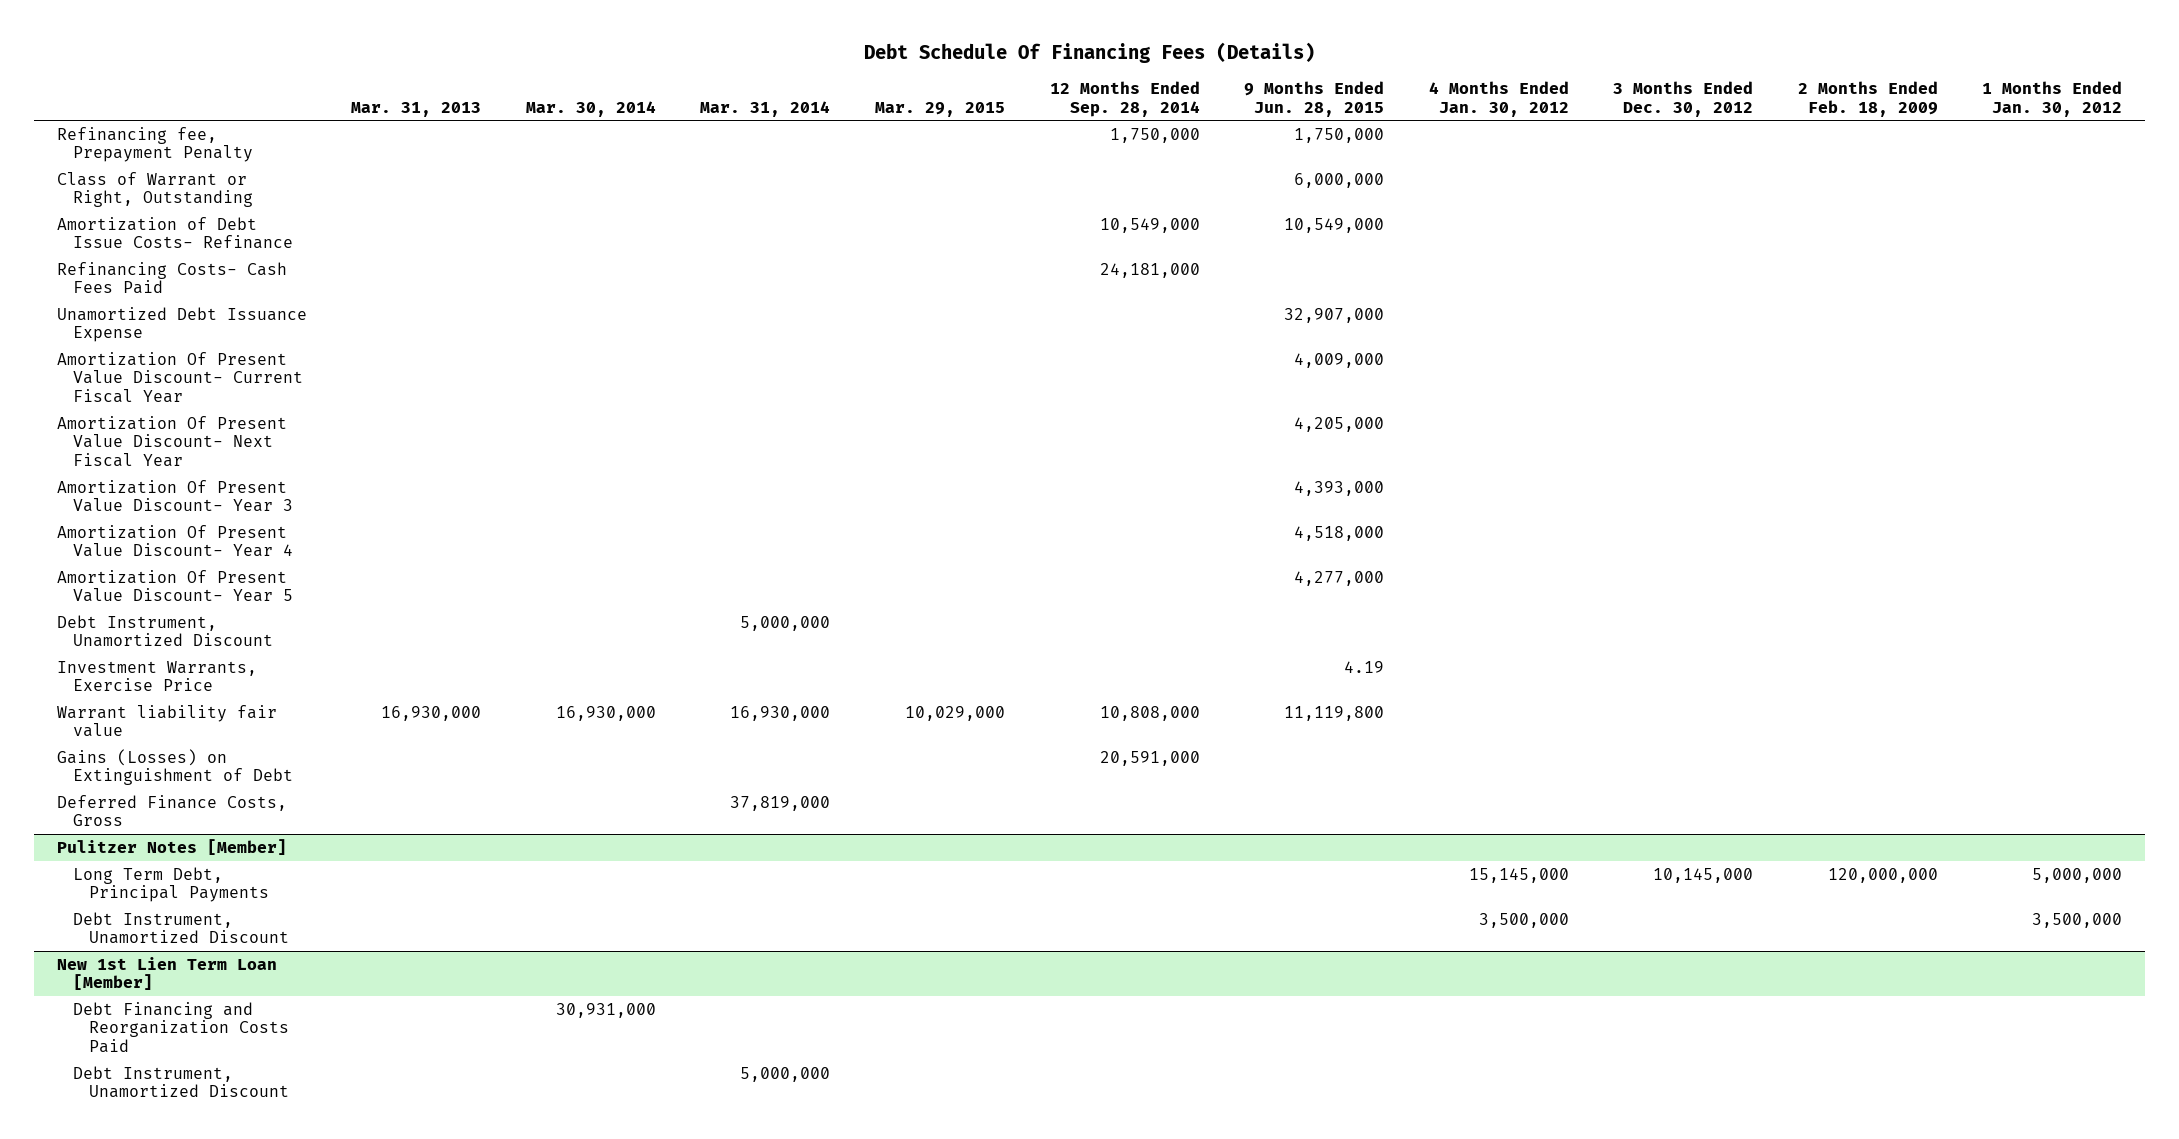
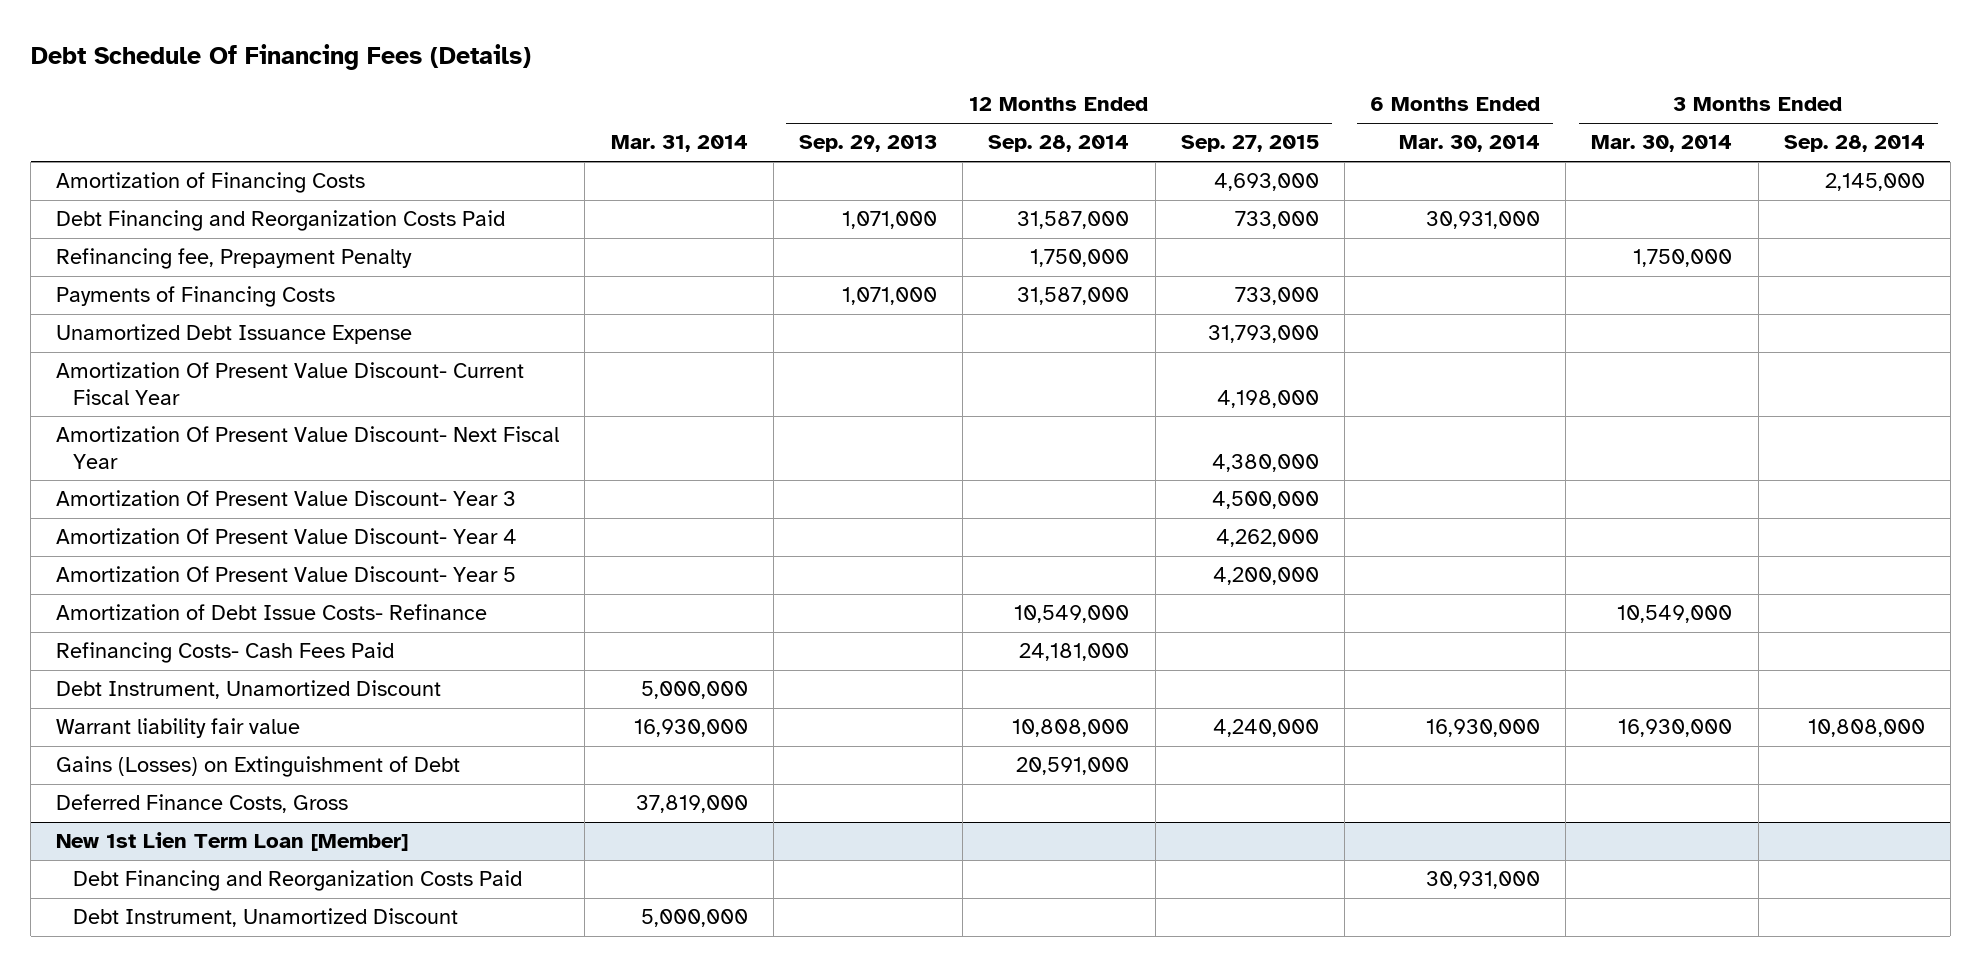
- | Mar. 31, 2013 | Mar. 30, 2014 | Mar. 31, 2014 | Mar. 29, 2015 | 12 Months Ended Sep. 28, 2014 | 9 Months Ended Jun. 28, 2015 | 4 Months Ended Jan. 30, 2012 | 3 Months Ended Dec. 30, 2012 | 2 Months Ended Feb. 18, 2009 | 1 Months Ended Jan. 30, 2012
+ | Mar. 31, 2014 | 12 Months Ended Sep. 29, 2013 | 12 Months Ended Sep. 28, 2014 | 12 Months Ended Sep. 27, 2015 | 6 Months Ended Mar. 30, 2014 | 3 Months Ended Mar. 30, 2014 | 3 Months Ended Sep. 28, 2014
+ Amortization of Financing Costs | | | | 4,693,000 | | | 2,145,000
+ Debt Financing and Reorganization Costs Paid | | 1,071,000 | 31,587,000 | 733,000 | 30,931,000 | |
- Class of Warrant or Right, Outstanding | | | | | | 6,000,000 | | | |
+ Payments of Financing Costs | | 1,071,000 | 31,587,000 | 733,000 | | |
moved down: Amortization of Debt Issue Costs- Refinance | | | 10,549,000 | | | 10,549,000 |
moved down: Refinancing Costs- Cash Fees Paid | | | 24,181,000 | | | |
- Investment Warrants, Exercise Price | | | | | | 4.19 | | | |
- Pulitzer Notes [Member]
- Long Term Debt, Principal Payments | | | | | | | 15,145,000 | 10,145,000 | 120,000,000 | 5,000,000
- Debt Instrument, Unamortized Discount | | | | | | | 3,500,000 | | | 3,500,000

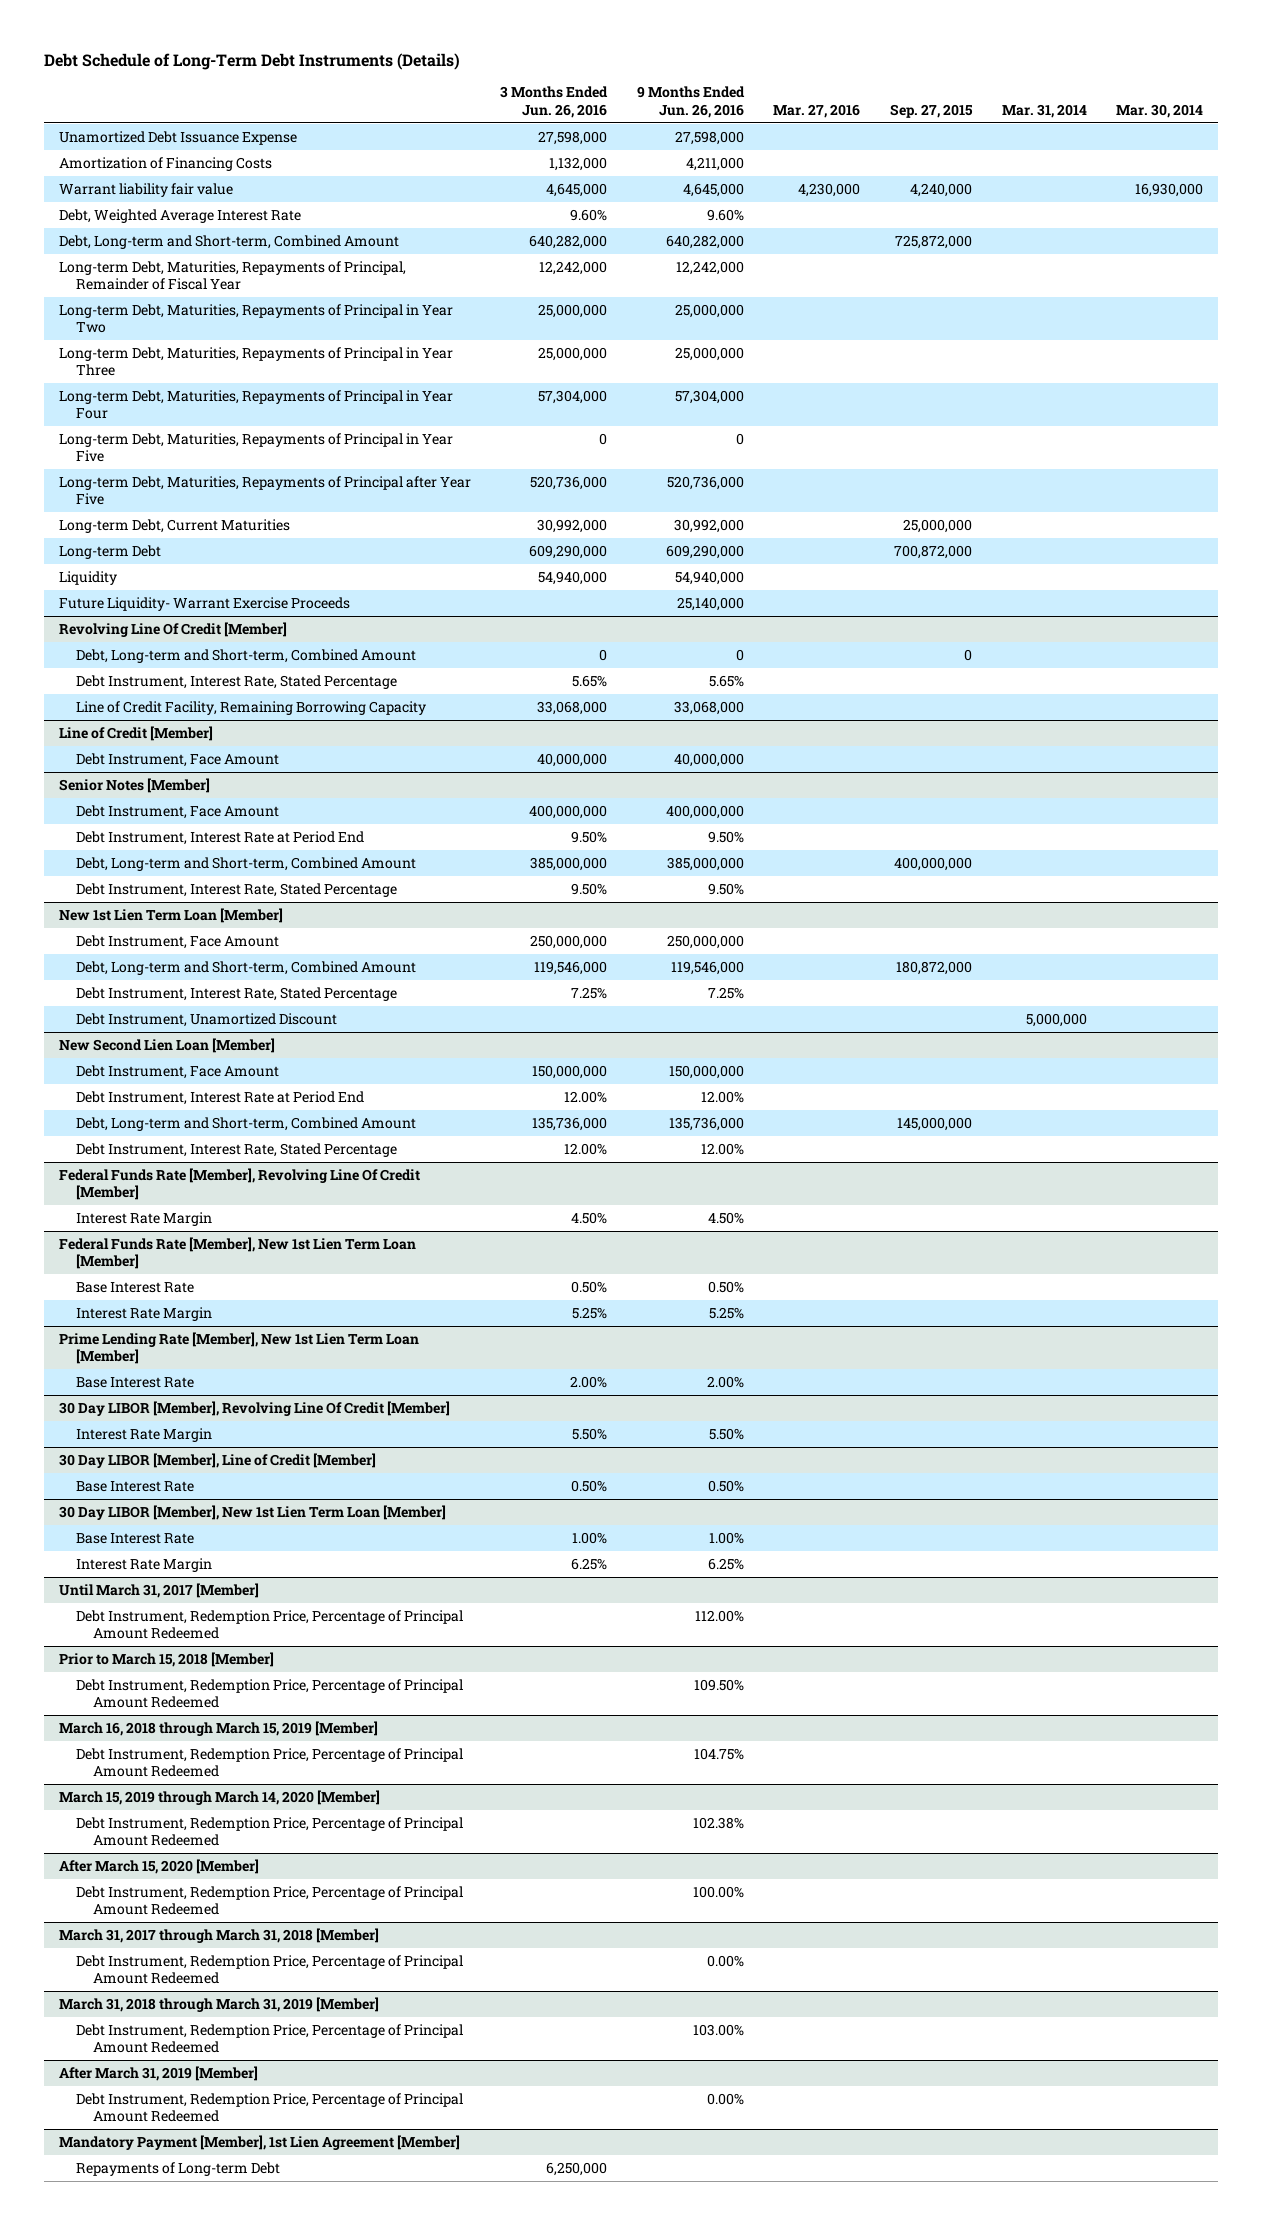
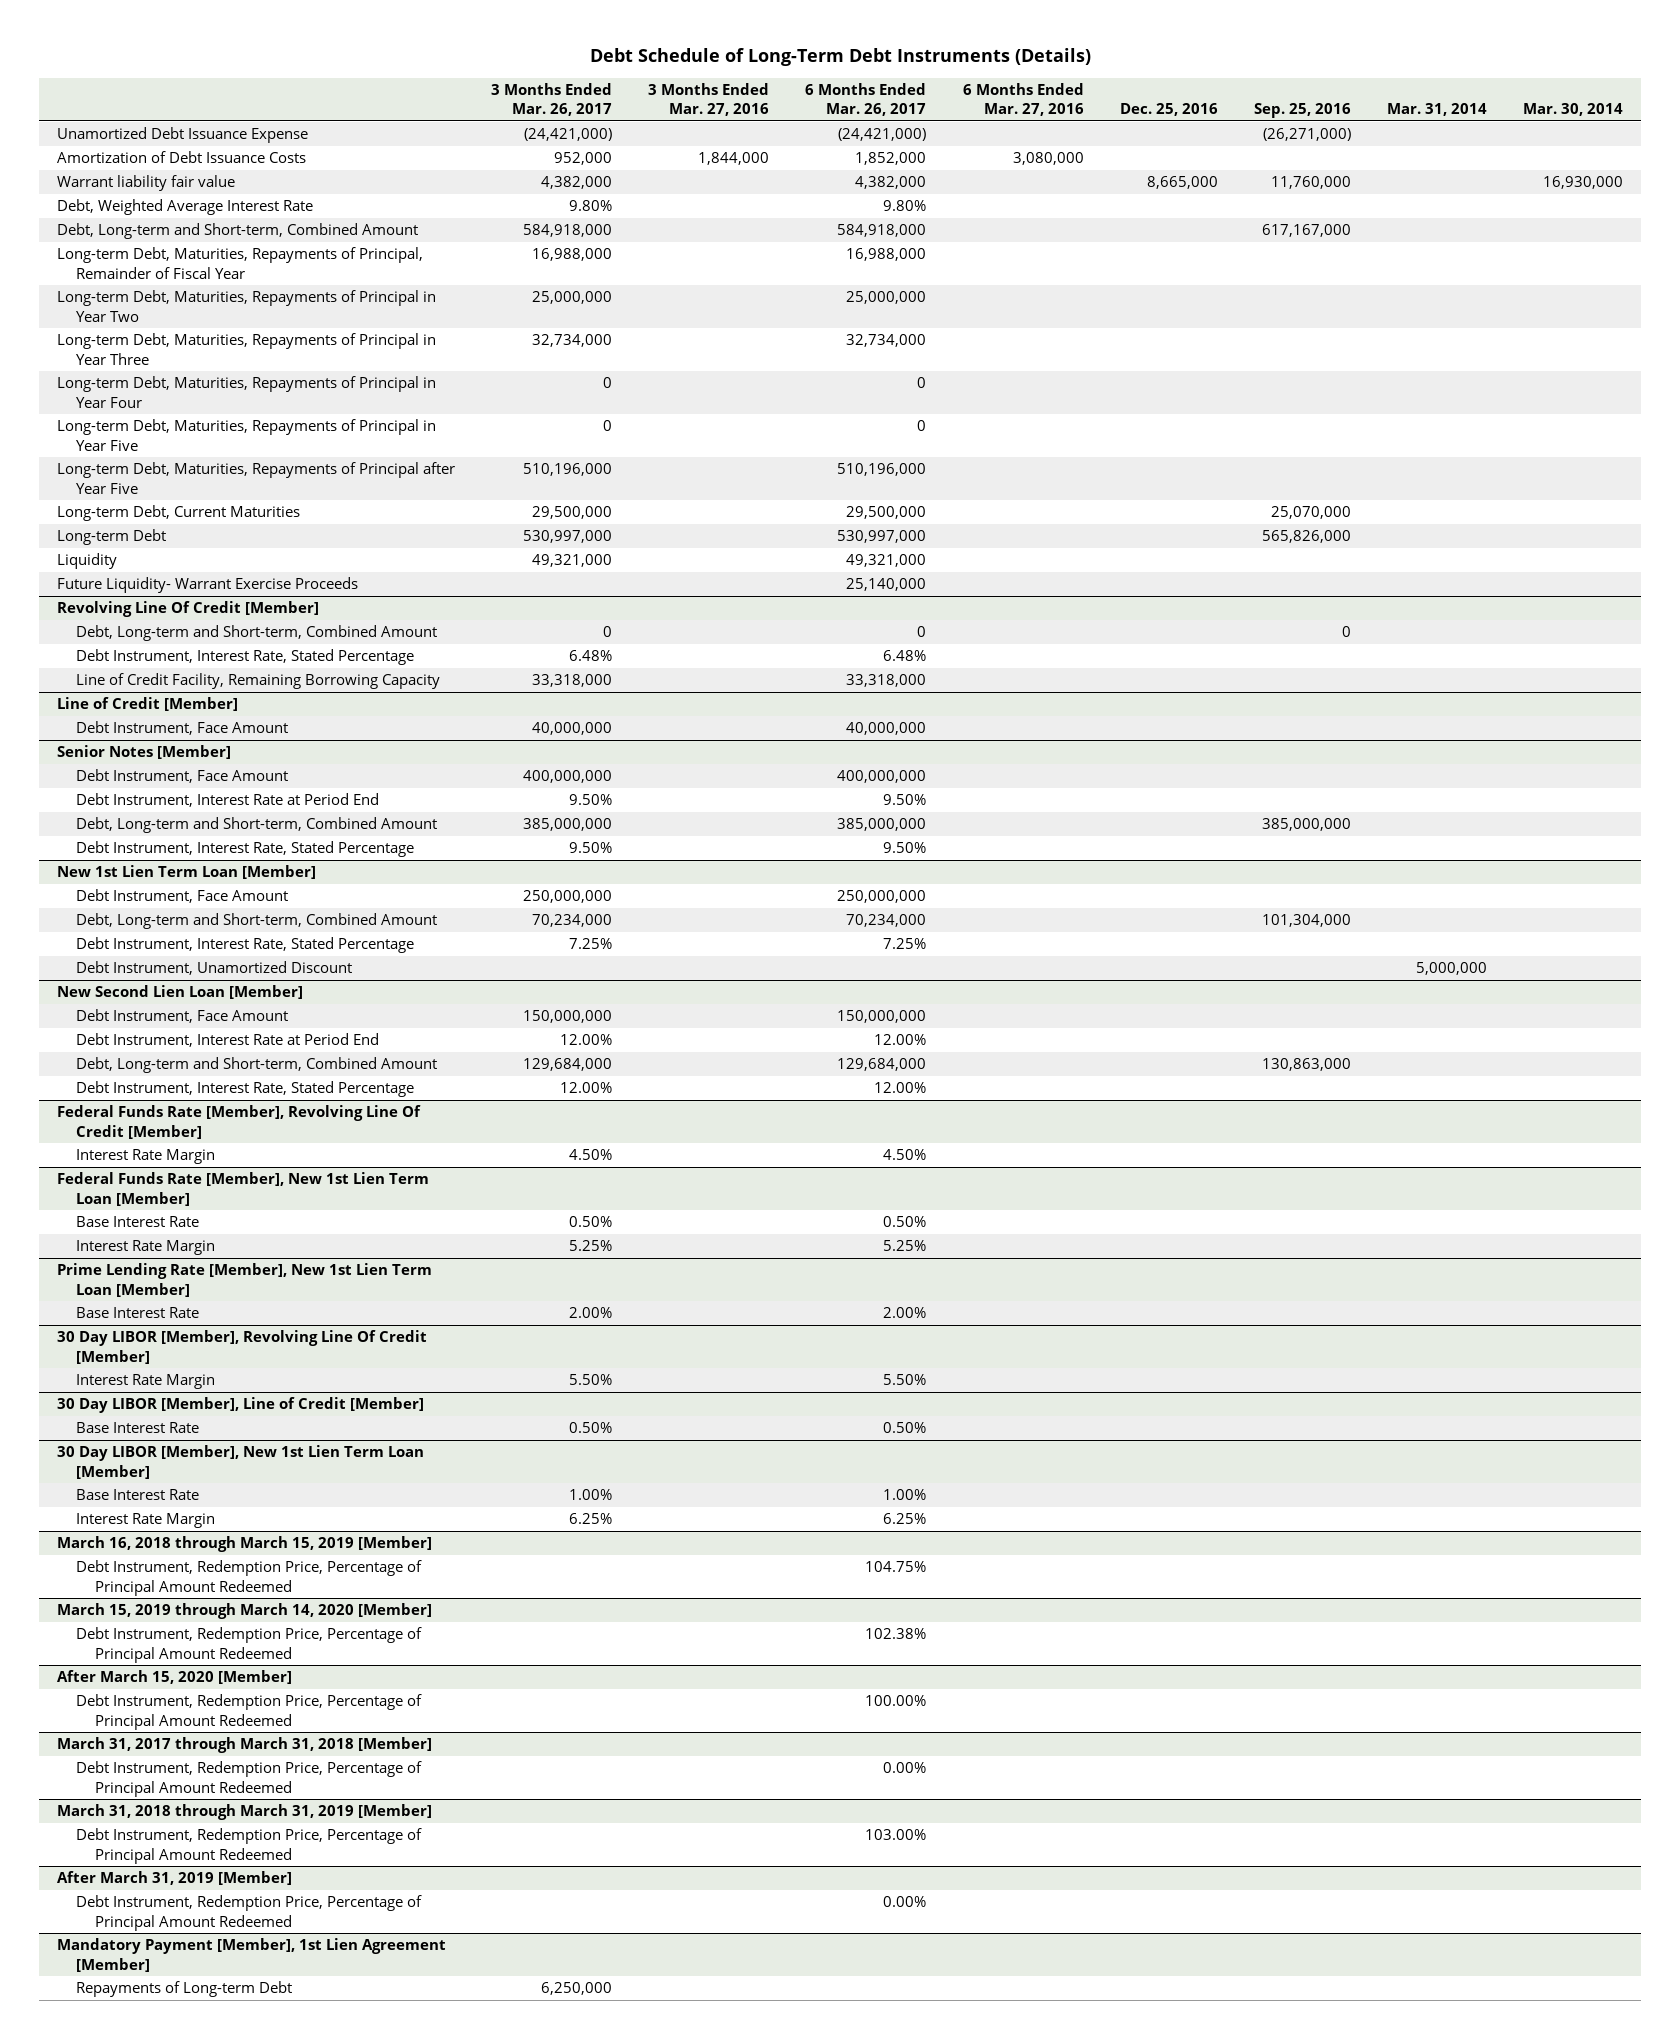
- | 3 Months Ended Jun. 26, 2016 | 9 Months Ended Jun. 26, 2016 | Mar. 27, 2016 | Sep. 27, 2015 | Mar. 31, 2014 | Mar. 30, 2014
+ | 3 Months Ended Mar. 26, 2017 | 3 Months Ended Mar. 27, 2016 | 6 Months Ended Mar. 26, 2017 | 6 Months Ended Mar. 27, 2016 | Dec. 25, 2016 | Sep. 25, 2016 | Mar. 31, 2014 | Mar. 30, 2014
- Amortization of Financing Costs | 1,132,000 | 4,211,000 | | | |
+ Amortization of Debt Issuance Costs | 952,000 | 1,844,000 | 1,852,000 | 3,080,000 | | | |
- Until March 31, 2017 [Member]
- Debt Instrument, Redemption Price, Percentage of Principal Amount Redeemed | | 112.00% | | | |
- Prior to March 15, 2018 [Member]
- Debt Instrument, Redemption Price, Percentage of Principal Amount Redeemed | | 109.50% | | | |

